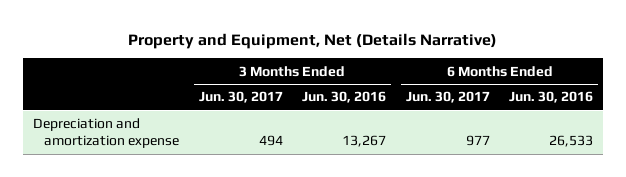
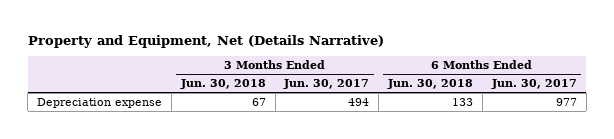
- | 3 Months Ended Jun. 30, 2017 | 3 Months Ended Jun. 30, 2016 | 6 Months Ended Jun. 30, 2017 | 6 Months Ended Jun. 30, 2016
+ | 3 Months Ended Jun. 30, 2018 | 3 Months Ended Jun. 30, 2017 | 6 Months Ended Jun. 30, 2018 | 6 Months Ended Jun. 30, 2017
- Depreciation and amortization expense | 494 | 13,267 | 977 | 26,533
+ Depreciation expense | 67 | 494 | 133 | 977

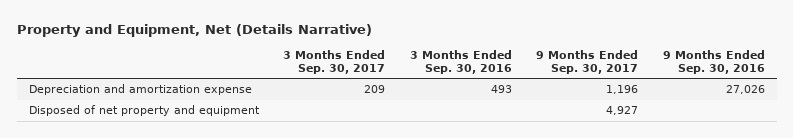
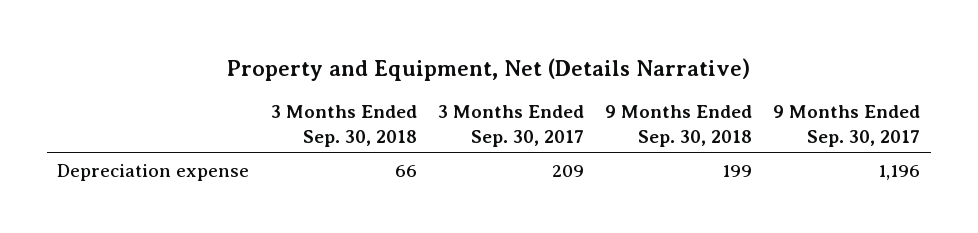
- | 3 Months Ended Sep. 30, 2017 | 3 Months Ended Sep. 30, 2016 | 9 Months Ended Sep. 30, 2017 | 9 Months Ended Sep. 30, 2016
+ | 3 Months Ended Sep. 30, 2018 | 3 Months Ended Sep. 30, 2017 | 9 Months Ended Sep. 30, 2018 | 9 Months Ended Sep. 30, 2017
- Depreciation and amortization expense | 209 | 493 | 1,196 | 27,026
- Disposed of net property and equipment | | | 4,927 |
+ Depreciation expense | 66 | 209 | 199 | 1,196

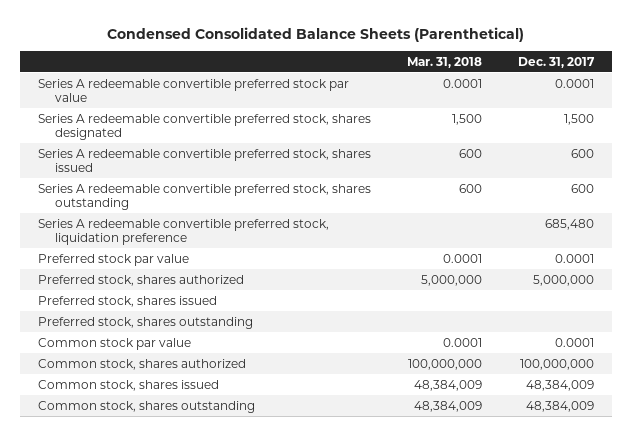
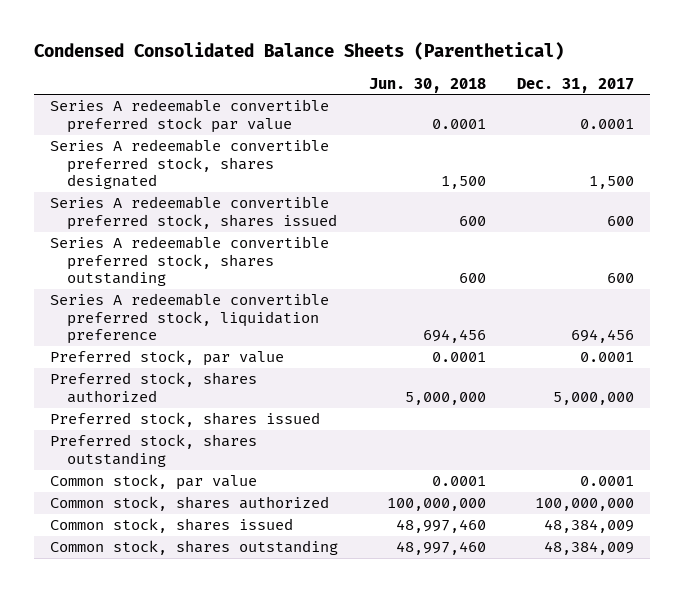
- | Mar. 31, 2018 | Dec. 31, 2017
+ | Jun. 30, 2018 | Dec. 31, 2017
- Series A redeemable convertible preferred stock, liquidation preference | | 685,480
- Preferred stock par value | 0.0001 | 0.0001
+ Series A redeemable convertible preferred stock, liquidation preference | 694,456 | 694,456
+ Preferred stock, par value | 0.0001 | 0.0001
- Common stock par value | 0.0001 | 0.0001
+ Common stock, par value | 0.0001 | 0.0001

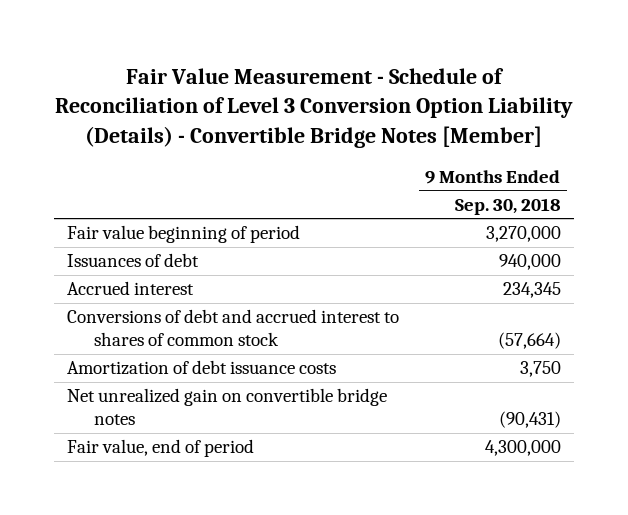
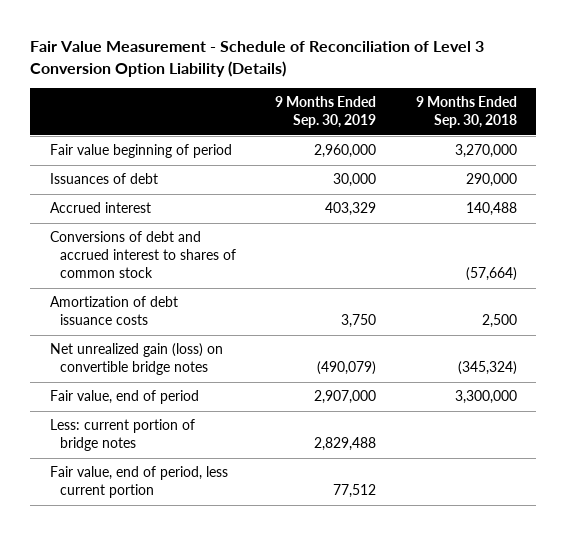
- Fair Value Measurement - Schedule of Reconciliation of Level 3 Conversion Option Liability (Details) - Convertible Bridge Notes [Member]
+ Fair Value Measurement - Schedule of Reconciliation of Level 3 Conversion Option Liability (Details)
- | 9 Months Ended Sep. 30, 2018
+ | 9 Months Ended Sep. 30, 2019 | 9 Months Ended Sep. 30, 2018
- Issuances of debt | 940,000
- Accrued interest | 234,345
+ Issuances of debt | 30,000 | 290,000
+ Accrued interest | 403,329 | 140,488
- Amortization of debt issuance costs | 3,750
- Net unrealized gain on convertible bridge notes | (90,431)
- Fair value, end of period | 4,300,000
+ Amortization of debt issuance costs | 3,750 | 2,500
+ Net unrealized gain (loss) on convertible bridge notes | (490,079) | (345,324)
+ Fair value, end of period | 2,907,000 | 3,300,000
+ Less: current portion of bridge notes | 2,829,488 |
+ Fair value, end of period, less current portion | 77,512 |

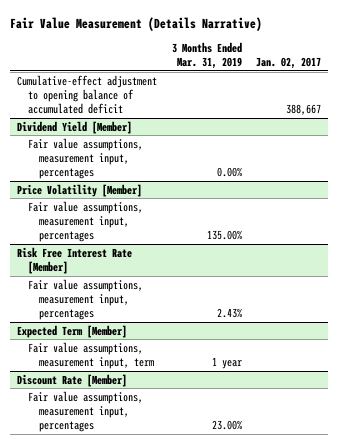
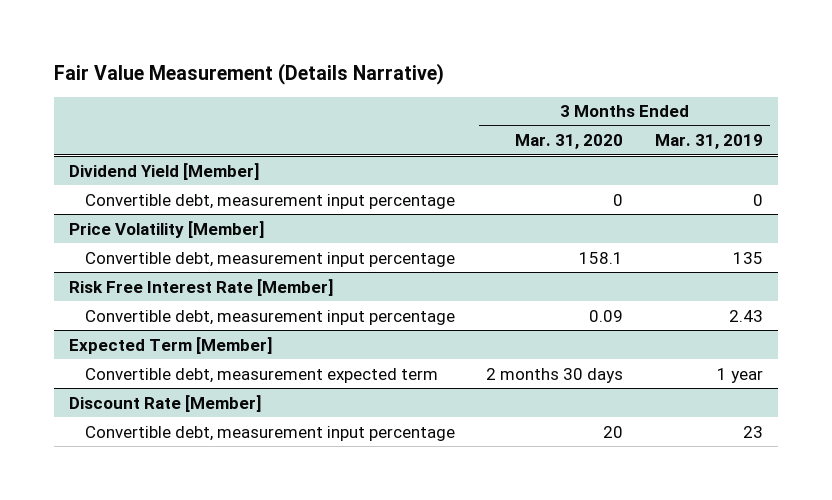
- | 3 Months Ended Mar. 31, 2019 | Jan. 02, 2017
+ | 3 Months Ended Mar. 31, 2020 | 3 Months Ended Mar. 31, 2019
- Cumulative-effect adjustment to opening balance of accumulated deficit | | 388,667
@ Dividend Yield [Member]
- Fair value assumptions, measurement input, percentages | 0.00% |
+ Convertible debt, measurement input percentage | 0 | 0
@ Price Volatility [Member]
- Fair value assumptions, measurement input, percentages | 135.00% |
+ Convertible debt, measurement input percentage | 158.1 | 135
@ Risk Free Interest Rate [Member]
- Fair value assumptions, measurement input, percentages | 2.43% |
+ Convertible debt, measurement input percentage | 0.09 | 2.43
@ Expected Term [Member]
- Fair value assumptions, measurement input, term | 1 year |
+ Convertible debt, measurement expected term | 2 months 30 days | 1 year
@ Discount Rate [Member]
- Fair value assumptions, measurement input, percentages | 23.00% |
+ Convertible debt, measurement input percentage | 20 | 23

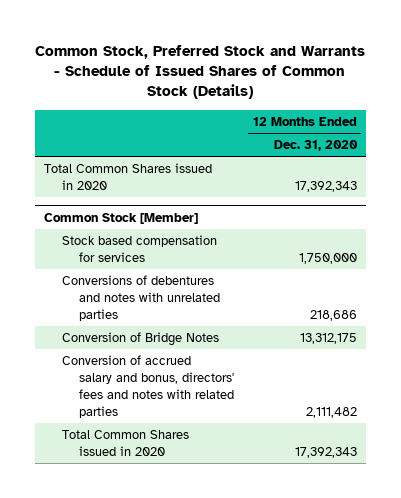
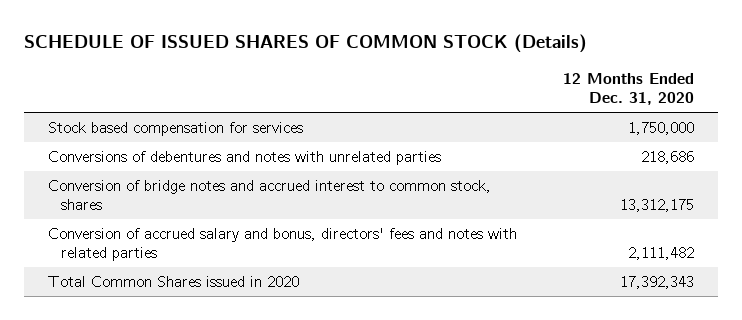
- Common Stock, Preferred Stock and Warrants - Schedule of Issued Shares of Common Stock (Details)
+ SCHEDULE OF ISSUED SHARES OF COMMON STOCK (Details)
- Total Common Shares issued in 2020 | 17,392,343
- Common Stock [Member]
- Conversion of Bridge Notes | 13,312,175
+ Conversion of bridge notes and accrued interest to common stock, shares | 13,312,175

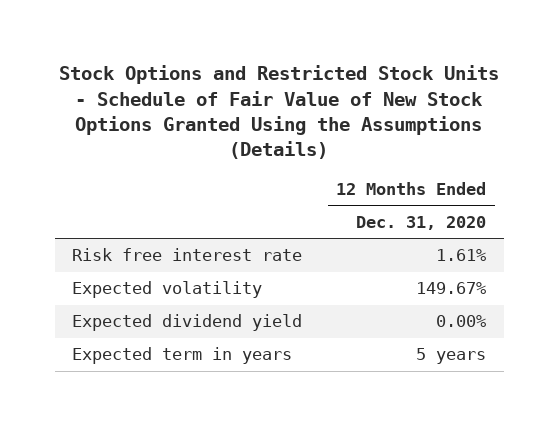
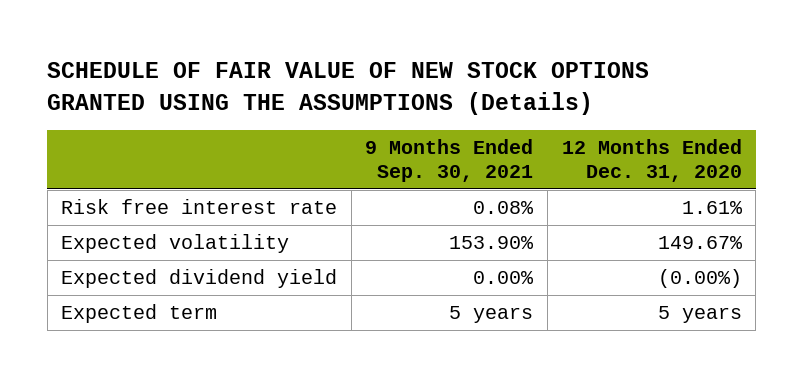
- Stock Options and Restricted Stock Units - Schedule of Fair Value of New Stock Options Granted Using the Assumptions (Details)
+ SCHEDULE OF FAIR VALUE OF NEW STOCK OPTIONS GRANTED USING THE ASSUMPTIONS (Details)
- | 12 Months Ended Dec. 31, 2020
+ | 9 Months Ended Sep. 30, 2021 | 12 Months Ended Dec. 31, 2020
- Expected dividend yield | 0.00%
- Expected term in years | 5 years
+ Expected dividend yield | 0.00% | (0.00%)
+ Expected term | 5 years | 5 years

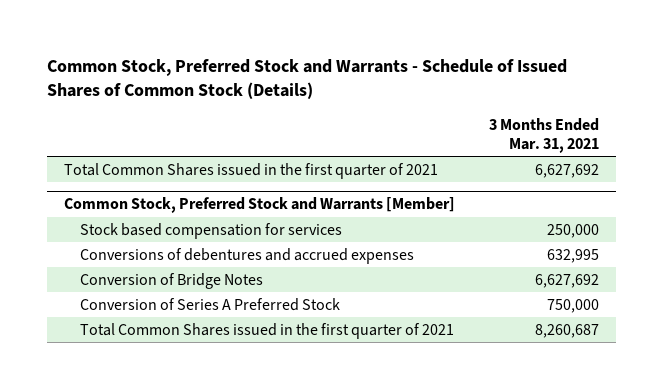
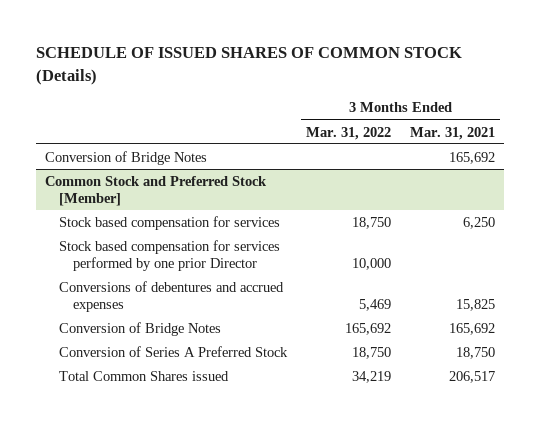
- Common Stock, Preferred Stock and Warrants - Schedule of Issued Shares of Common Stock (Details)
+ SCHEDULE OF ISSUED SHARES OF COMMON STOCK (Details)
- | 3 Months Ended Mar. 31, 2021
+ | 3 Months Ended Mar. 31, 2022 | 3 Months Ended Mar. 31, 2021
- Total Common Shares issued in the first quarter of 2021 | 6,627,692
- Common Stock, Preferred Stock and Warrants [Member]
- Stock based compensation for services | 250,000
- Conversions of debentures and accrued expenses | 632,995
- Conversion of Bridge Notes | 6,627,692
- Conversion of Series A Preferred Stock | 750,000
- Total Common Shares issued in the first quarter of 2021 | 8,260,687
+ Conversion of Bridge Notes | | 165,692
+ Common Stock and Preferred Stock [Member]
+ Stock based compensation for services | 18,750 | 6,250
+ Stock based compensation for services performed by one prior Director | 10,000 |
+ Conversions of debentures and accrued expenses | 5,469 | 15,825
+ Conversion of Bridge Notes | 165,692 | 165,692
+ Conversion of Series A Preferred Stock | 18,750 | 18,750
+ Total Common Shares issued | 34,219 | 206,517

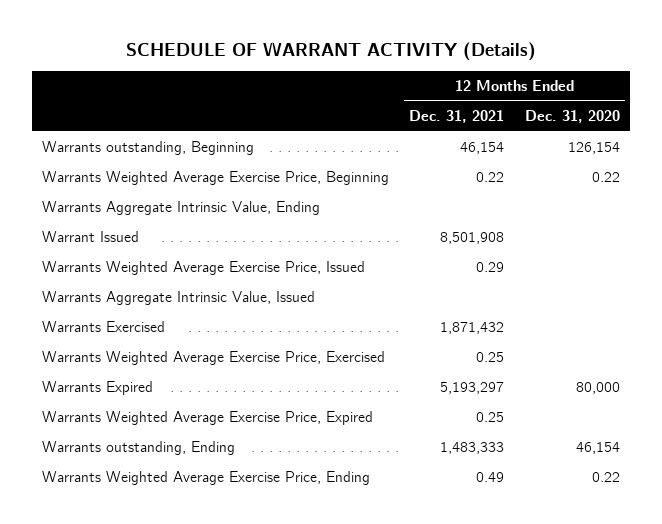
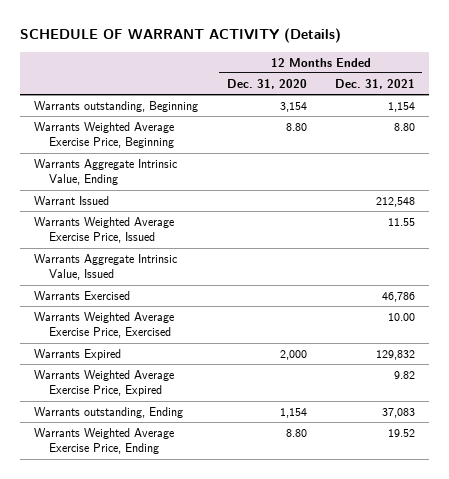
- | 12 Months Ended Dec. 31, 2021 | 12 Months Ended Dec. 31, 2020
+ | 12 Months Ended Dec. 31, 2020 | 12 Months Ended Dec. 31, 2021
- Warrants outstanding, Beginning | 46,154 | 126,154
- Warrants Weighted Average Exercise Price, Beginning | 0.22 | 0.22
+ Warrants outstanding, Beginning | 3,154 | 1,154
+ Warrants Weighted Average Exercise Price, Beginning | 8.80 | 8.80
- Warrant Issued | 8,501,908 |
- Warrants Weighted Average Exercise Price, Issued | 0.29 |
+ Warrant Issued | | 212,548
+ Warrants Weighted Average Exercise Price, Issued | | 11.55
- Warrants Exercised | 1,871,432 |
- Warrants Weighted Average Exercise Price, Exercised | 0.25 |
- Warrants Expired | 5,193,297 | 80,000
- Warrants Weighted Average Exercise Price, Expired | 0.25 |
- Warrants outstanding, Ending | 1,483,333 | 46,154
- Warrants Weighted Average Exercise Price, Ending | 0.49 | 0.22
+ Warrants Exercised | | 46,786
+ Warrants Weighted Average Exercise Price, Exercised | | 10.00
+ Warrants Expired | 2,000 | 129,832
+ Warrants Weighted Average Exercise Price, Expired | | 9.82
+ Warrants outstanding, Ending | 1,154 | 37,083
+ Warrants Weighted Average Exercise Price, Ending | 8.80 | 19.52

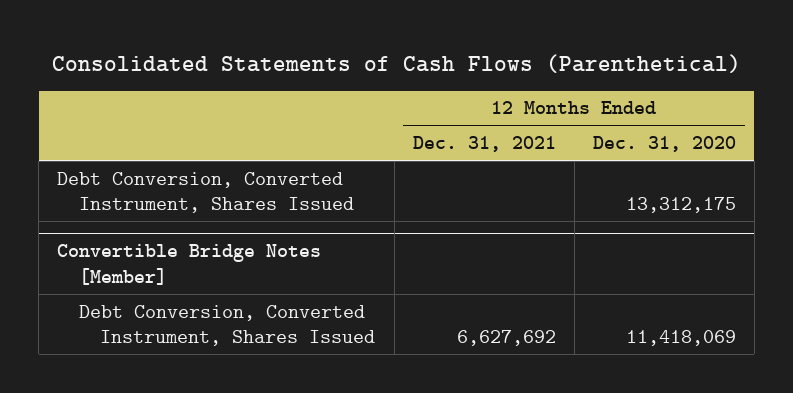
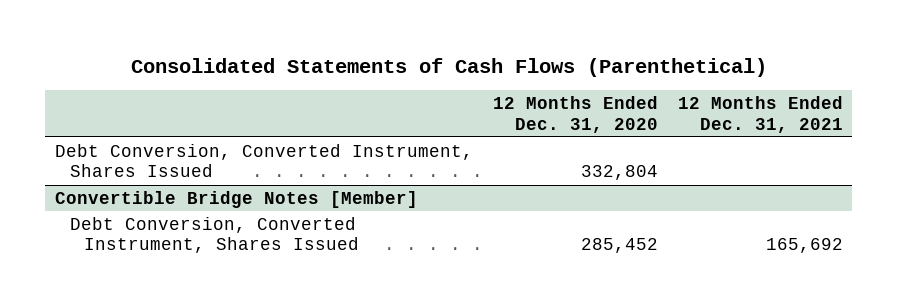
- | 12 Months Ended Dec. 31, 2021 | 12 Months Ended Dec. 31, 2020
+ | 12 Months Ended Dec. 31, 2020 | 12 Months Ended Dec. 31, 2021
- Debt Conversion, Converted Instrument, Shares Issued | | 13,312,175
+ Debt Conversion, Converted Instrument, Shares Issued | 332,804 |
@ Convertible Bridge Notes [Member]
- Debt Conversion, Converted Instrument, Shares Issued | 6,627,692 | 11,418,069
+ Debt Conversion, Converted Instrument, Shares Issued | 285,452 | 165,692

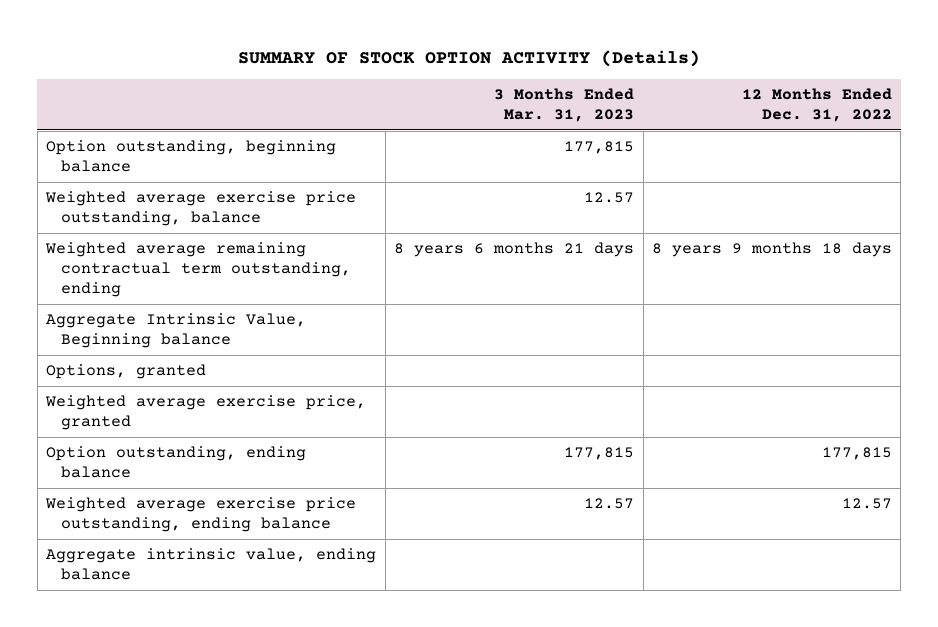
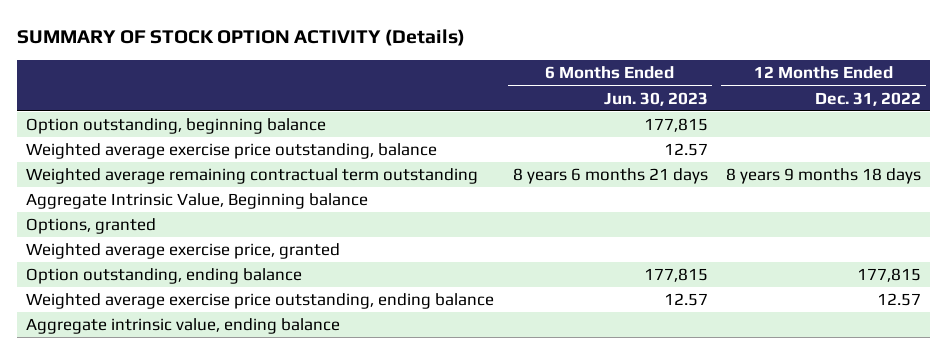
- | 3 Months Ended Mar. 31, 2023 | 12 Months Ended Dec. 31, 2022
+ | 6 Months Ended Jun. 30, 2023 | 12 Months Ended Dec. 31, 2022
- Weighted average remaining contractual term outstanding, ending | 8 years 6 months 21 days | 8 years 9 months 18 days
+ Weighted average remaining contractual term outstanding | 8 years 6 months 21 days | 8 years 9 months 18 days

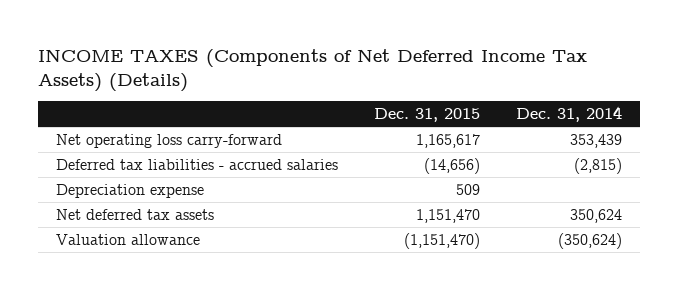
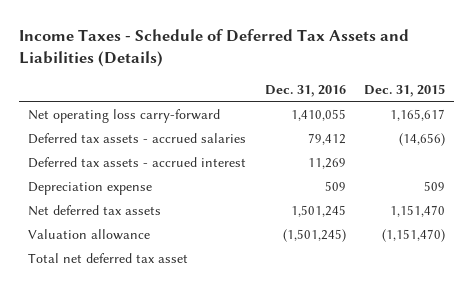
- INCOME TAXES (Components of Net Deferred Income Tax Assets) (Details)
+ Income Taxes - Schedule of Deferred Tax Assets and Liabilities (Details)
- | Dec. 31, 2015 | Dec. 31, 2014
+ | Dec. 31, 2016 | Dec. 31, 2015
- Deferred tax liabilities - accrued salaries | (14,656) | (2,815)
+ Deferred tax assets - accrued salaries | 79,412 | (14,656)
+ Deferred tax assets - accrued interest | 11,269 |
+ Total net deferred tax asset

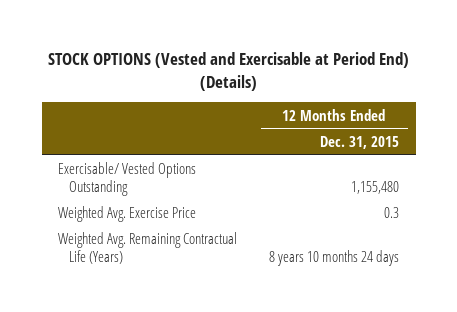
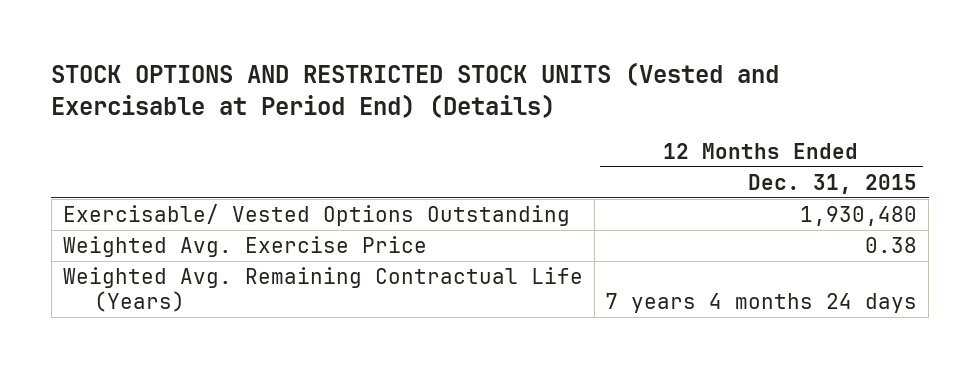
- STOCK OPTIONS (Vested and Exercisable at Period End) (Details)
+ STOCK OPTIONS AND RESTRICTED STOCK UNITS (Vested and Exercisable at Period End) (Details)
- Exercisable/ Vested Options Outstanding | 1,155,480
- Weighted Avg. Exercise Price | 0.3
- Weighted Avg. Remaining Contractual Life (Years) | 8 years 10 months 24 days
+ Exercisable/ Vested Options Outstanding | 1,930,480
+ Weighted Avg. Exercise Price | 0.38
+ Weighted Avg. Remaining Contractual Life (Years) | 7 years 4 months 24 days

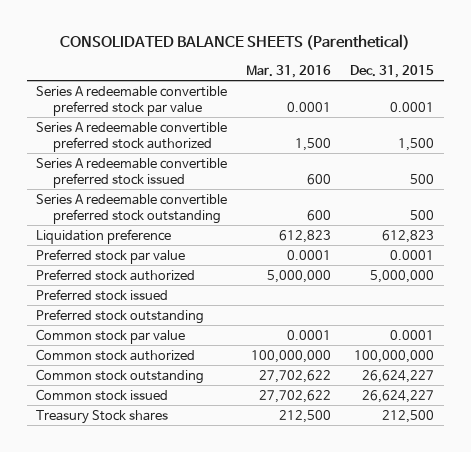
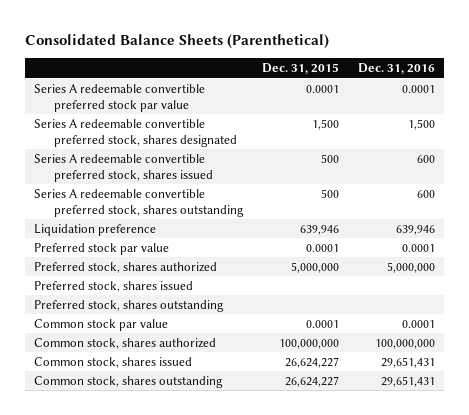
- CONSOLIDATED BALANCE SHEETS (Parenthetical)
+ Consolidated Balance Sheets (Parenthetical)
- | Mar. 31, 2016 | Dec. 31, 2015
+ | Dec. 31, 2015 | Dec. 31, 2016
- Series A redeemable convertible preferred stock authorized | 1,500 | 1,500
- Series A redeemable convertible preferred stock issued | 600 | 500
- Series A redeemable convertible preferred stock outstanding | 600 | 500
- Liquidation preference | 612,823 | 612,823
+ Series A redeemable convertible preferred stock, shares designated | 1,500 | 1,500
+ Series A redeemable convertible preferred stock, shares issued | 500 | 600
+ Series A redeemable convertible preferred stock, shares outstanding | 500 | 600
+ Liquidation preference | 639,946 | 639,946
- Preferred stock authorized | 5,000,000 | 5,000,000
- Preferred stock issued
- Preferred stock outstanding
+ Preferred stock, shares authorized | 5,000,000 | 5,000,000
+ Preferred stock, shares issued
+ Preferred stock, shares outstanding
- Common stock authorized | 100,000,000 | 100,000,000
- Common stock outstanding | 27,702,622 | 26,624,227
- Common stock issued | 27,702,622 | 26,624,227
- Treasury Stock shares | 212,500 | 212,500
+ Common stock, shares authorized | 100,000,000 | 100,000,000
+ Common stock, shares issued | 26,624,227 | 29,651,431
+ Common stock, shares outstanding | 26,624,227 | 29,651,431

